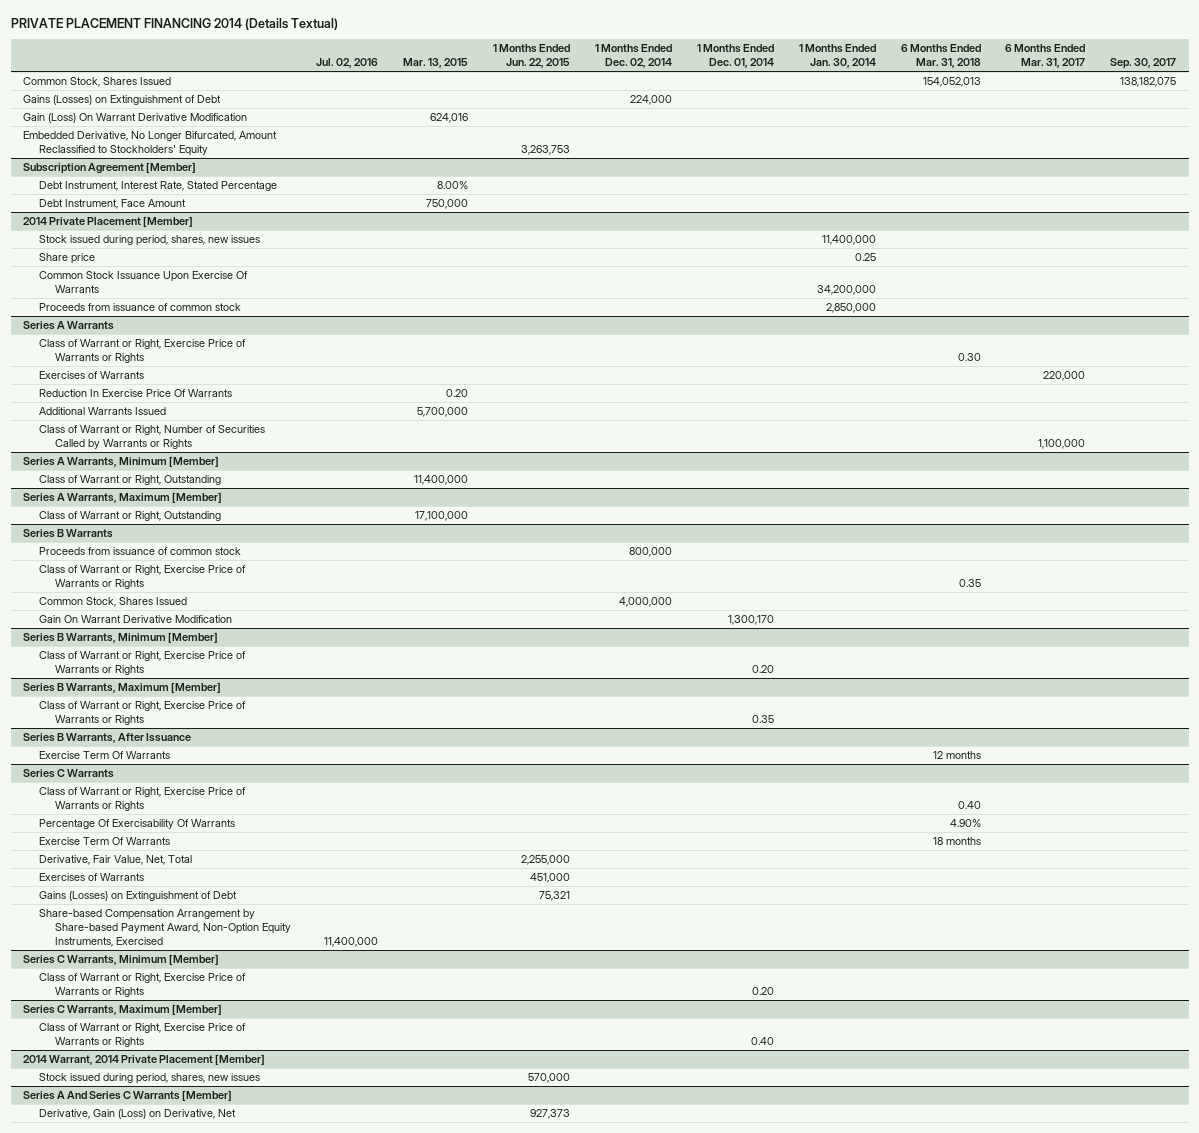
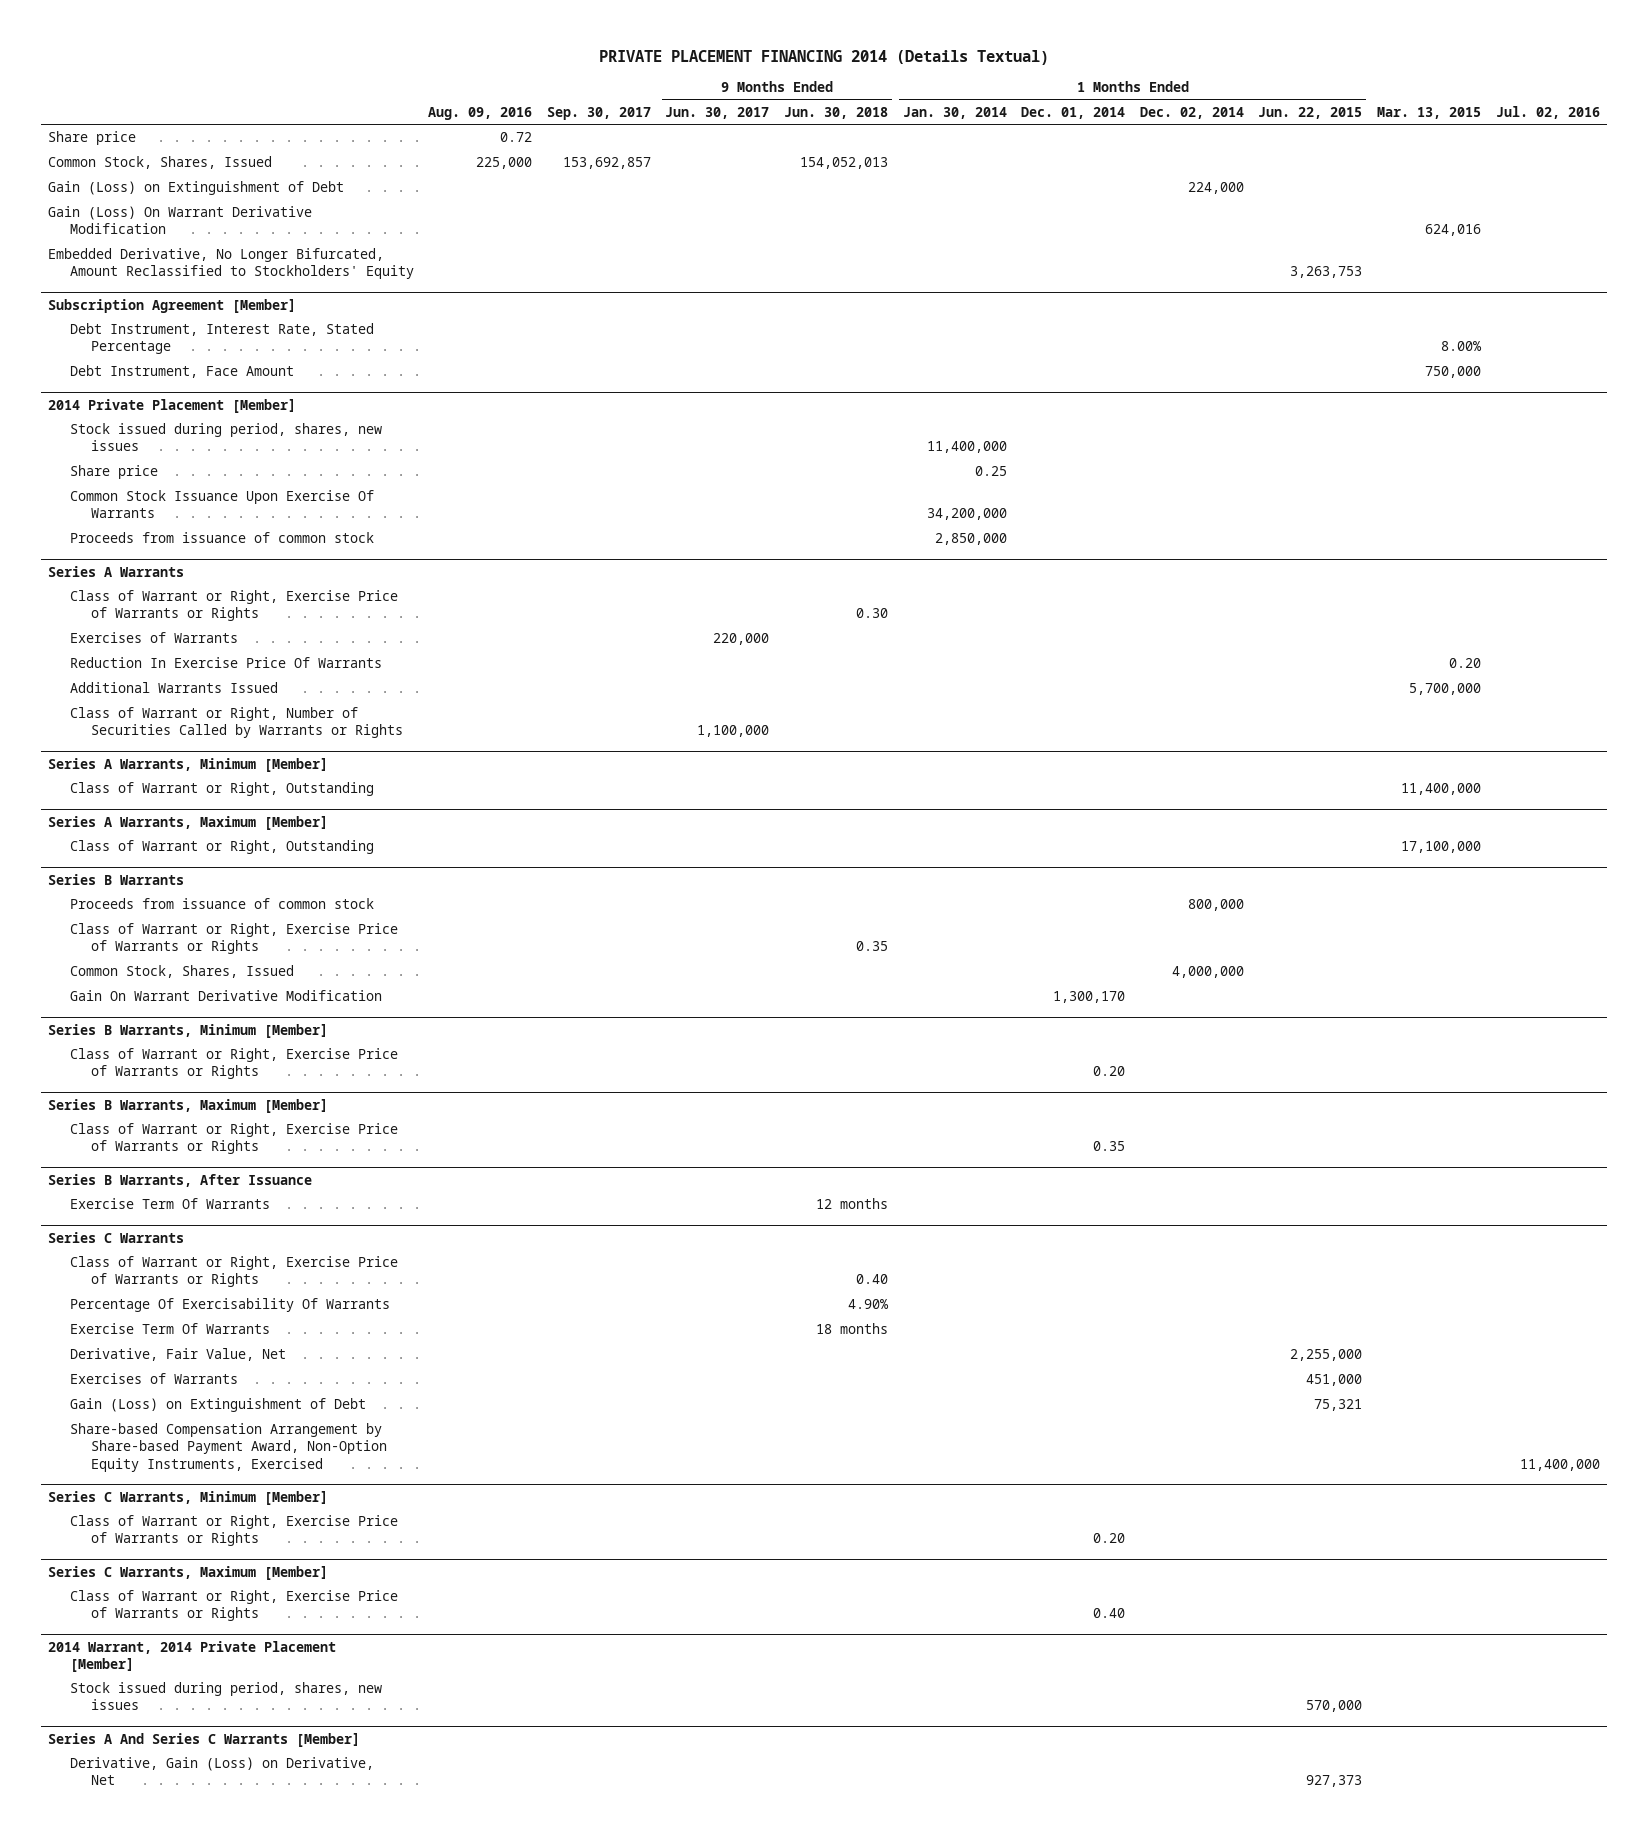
- | Jul. 02, 2016 | Mar. 13, 2015 | 1 Months Ended Jun. 22, 2015 | 1 Months Ended Dec. 02, 2014 | 1 Months Ended Dec. 01, 2014 | 1 Months Ended Jan. 30, 2014 | 6 Months Ended Mar. 31, 2018 | 6 Months Ended Mar. 31, 2017 | Sep. 30, 2017
+ | Aug. 09, 2016 | Sep. 30, 2017 | 9 Months Ended Jun. 30, 2017 | 9 Months Ended Jun. 30, 2018 | 1 Months Ended Jan. 30, 2014 | 1 Months Ended Dec. 01, 2014 | 1 Months Ended Dec. 02, 2014 | 1 Months Ended Jun. 22, 2015 | Mar. 13, 2015 | Jul. 02, 2016
- Common Stock, Shares Issued | | | | | | | 154,052,013 | | 138,182,075
- Gains (Losses) on Extinguishment of Debt | | | | 224,000 | | | | |
+ Share price | 0.72 | | | | | | | | |
+ Common Stock, Shares, Issued | 225,000 | 153,692,857 | | 154,052,013 | | | | | |
+ Gain (Loss) on Extinguishment of Debt | | | | | | | 224,000 | | |
@ Series B Warrants
- Common Stock, Shares Issued | | | | 4,000,000 | | | | |
+ Common Stock, Shares, Issued | | | | | | | 4,000,000 | | |
@ Series C Warrants
- Derivative, Fair Value, Net, Total | | | 2,255,000 | | | | | |
+ Derivative, Fair Value, Net | | | | | | | | 2,255,000 | |
- Gains (Losses) on Extinguishment of Debt | | | 75,321 | | | | | |
+ Gain (Loss) on Extinguishment of Debt | | | | | | | | 75,321 | |

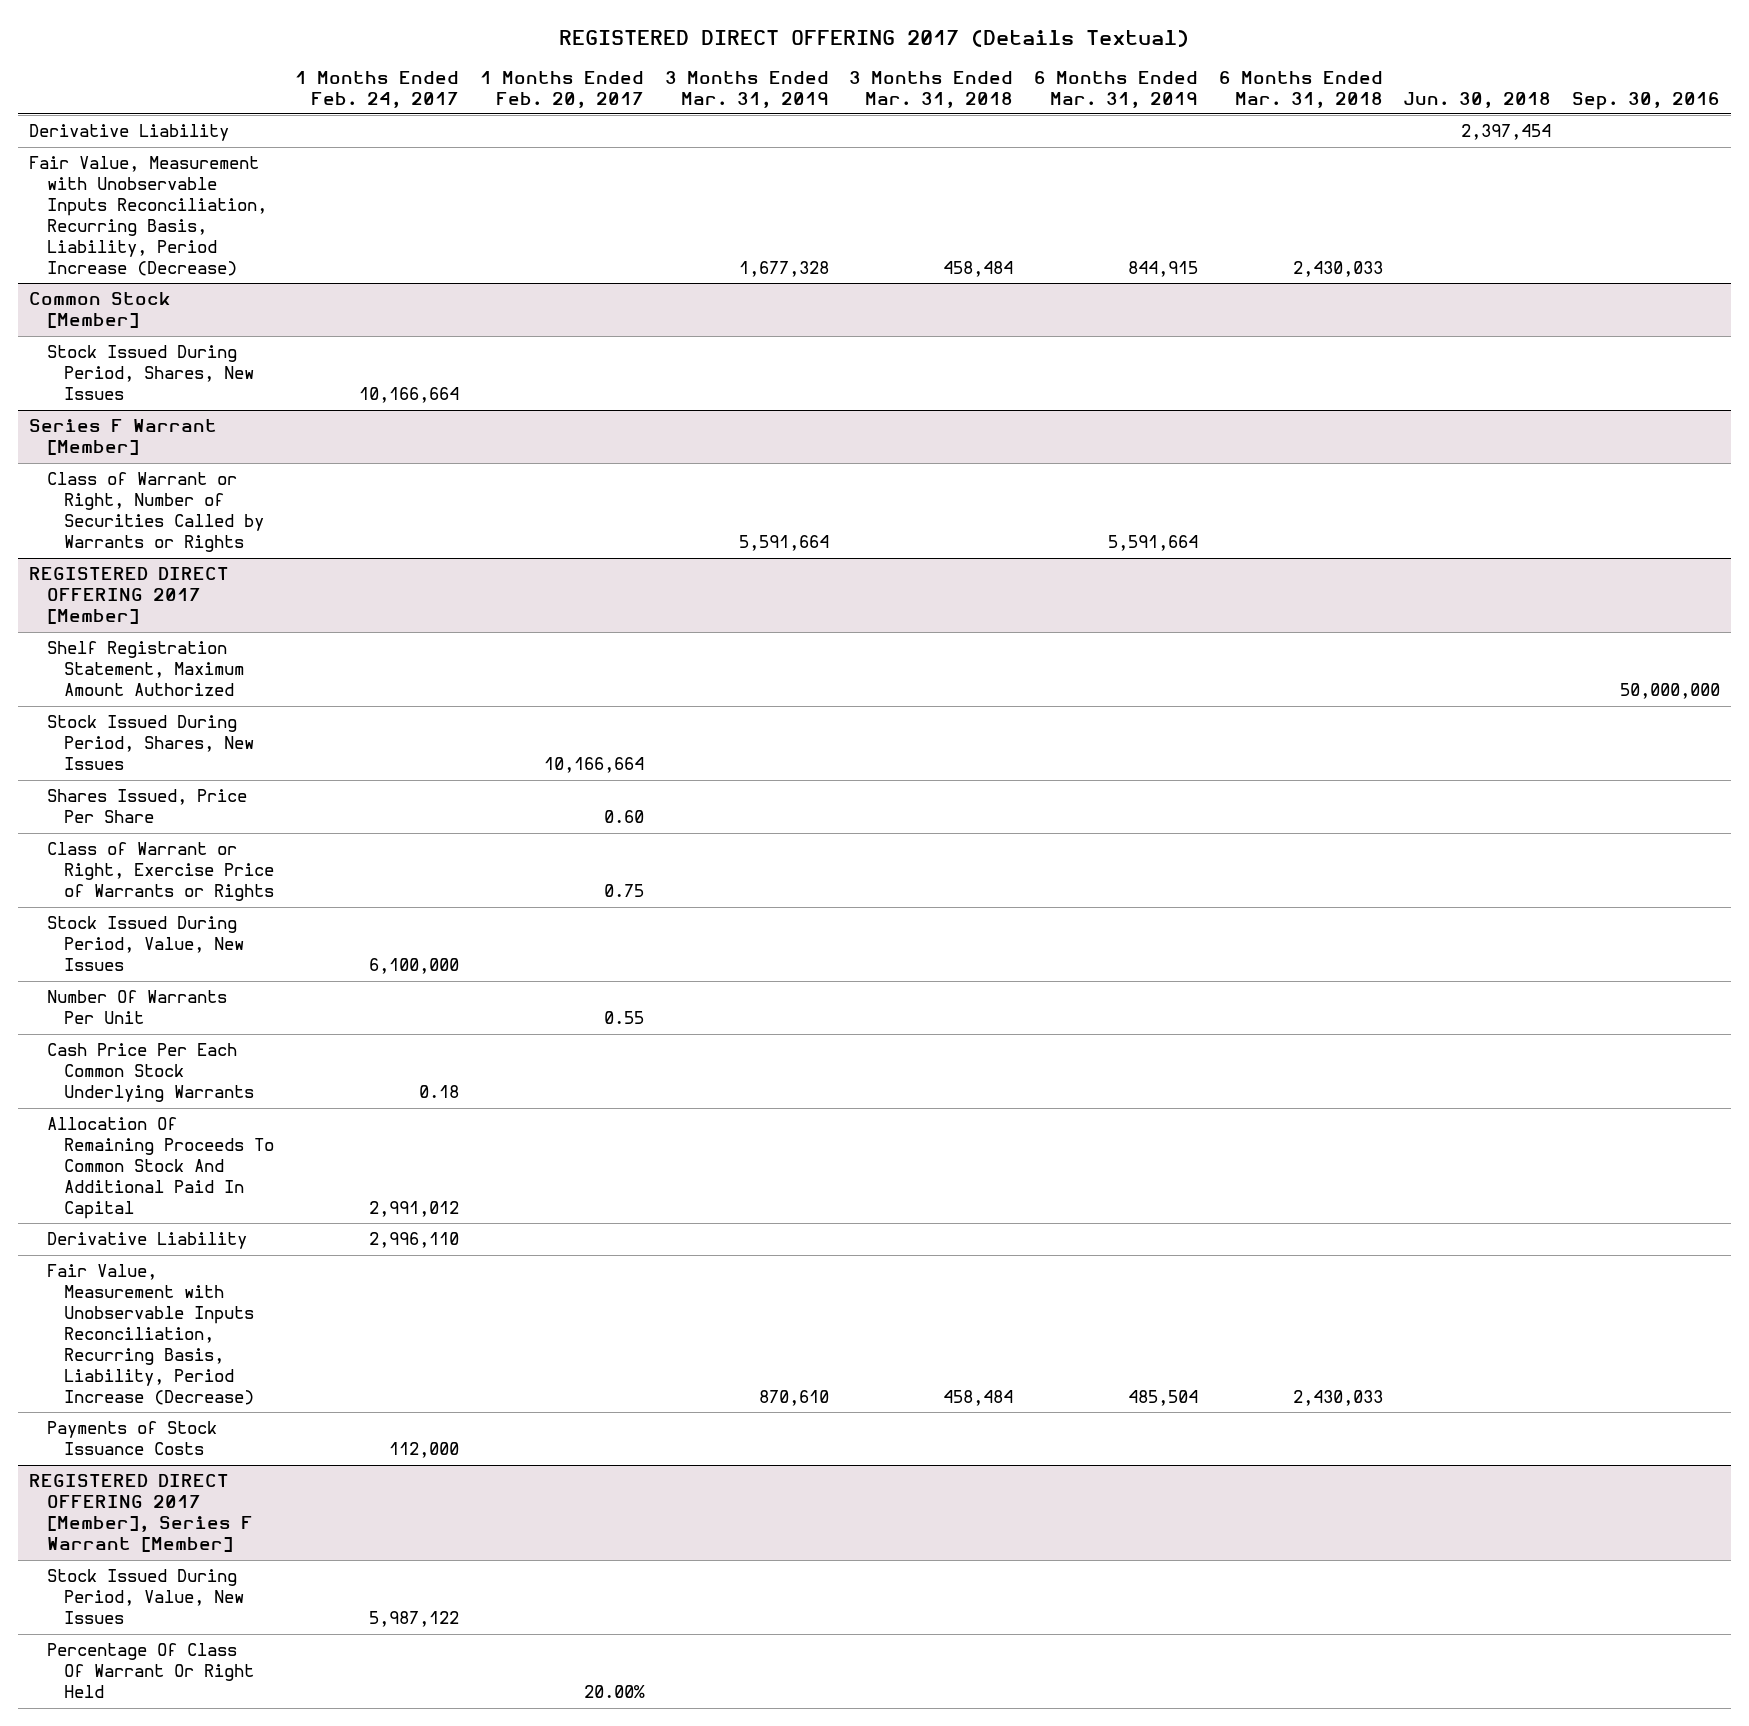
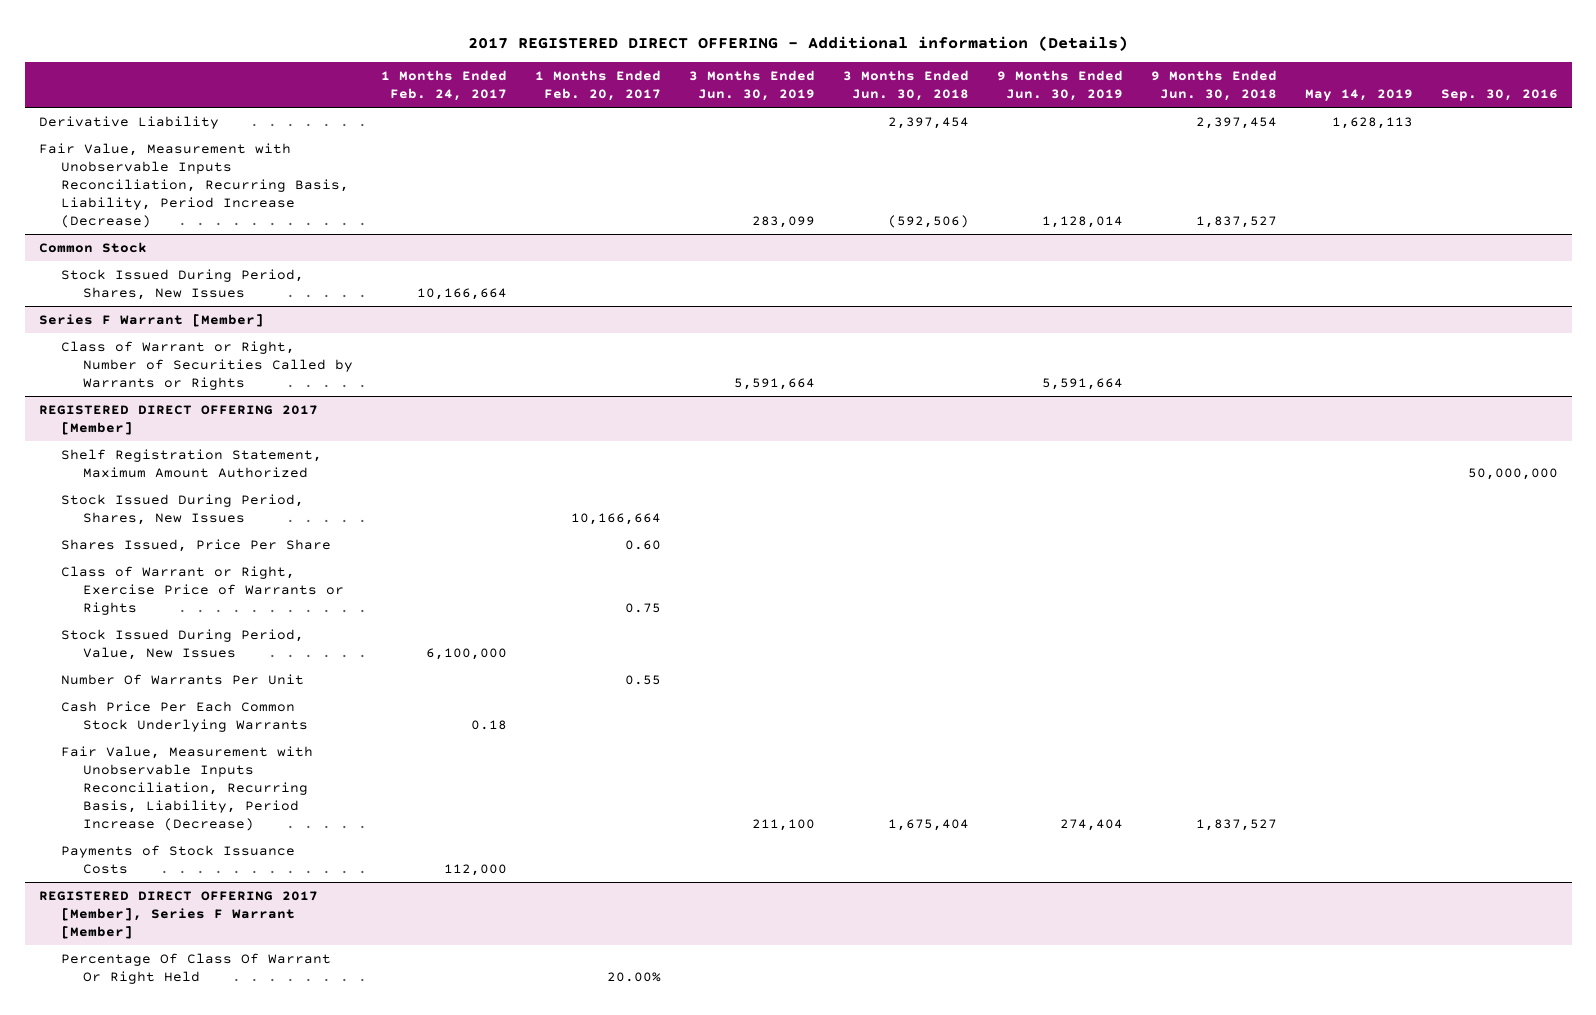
- REGISTERED DIRECT OFFERING 2017 (Details Textual)
+ 2017 REGISTERED DIRECT OFFERING - Additional information (Details)
- | 1 Months Ended Feb. 24, 2017 | 1 Months Ended Feb. 20, 2017 | 3 Months Ended Mar. 31, 2019 | 3 Months Ended Mar. 31, 2018 | 6 Months Ended Mar. 31, 2019 | 6 Months Ended Mar. 31, 2018 | Jun. 30, 2018 | Sep. 30, 2016
+ | 1 Months Ended Feb. 24, 2017 | 1 Months Ended Feb. 20, 2017 | 3 Months Ended Jun. 30, 2019 | 3 Months Ended Jun. 30, 2018 | 9 Months Ended Jun. 30, 2019 | 9 Months Ended Jun. 30, 2018 | May 14, 2019 | Sep. 30, 2016
- Common Stock [Member]
+ Common Stock
@ REGISTERED DIRECT OFFERING 2017 [Member]
- Allocation Of Remaining Proceeds To Common Stock And Additional Paid In Capital | 2,991,012 | | | | | | |
- Derivative Liability | 2,996,110 | | | | | | |
@ REGISTERED DIRECT OFFERING 2017 [Member], Series F Warrant [Member]
- Stock Issued During Period, Value, New Issues | 5,987,122 | | | | | | |

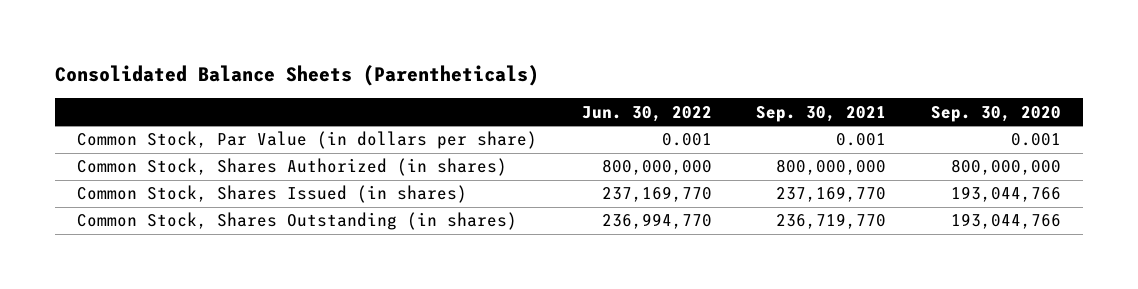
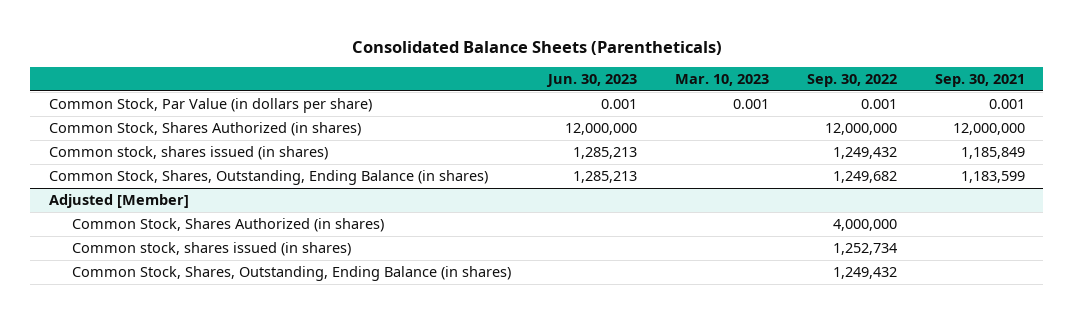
- | Jun. 30, 2022 | Sep. 30, 2021 | Sep. 30, 2020
+ | Jun. 30, 2023 | Mar. 10, 2023 | Sep. 30, 2022 | Sep. 30, 2021
- Common Stock, Shares Authorized (in shares) | 800,000,000 | 800,000,000 | 800,000,000
- Common Stock, Shares Issued (in shares) | 237,169,770 | 237,169,770 | 193,044,766
- Common Stock, Shares Outstanding (in shares) | 236,994,770 | 236,719,770 | 193,044,766
+ Common Stock, Shares Authorized (in shares) | 12,000,000 | | 12,000,000 | 12,000,000
+ Common stock, shares issued (in shares) | 1,285,213 | | 1,249,432 | 1,185,849
+ Common Stock, Shares, Outstanding, Ending Balance (in shares) | 1,285,213 | | 1,249,682 | 1,183,599
+ Adjusted [Member]
+ Common Stock, Shares Authorized (in shares) | | | 4,000,000 |
+ Common stock, shares issued (in shares) | | | 1,252,734 |
+ Common Stock, Shares, Outstanding, Ending Balance (in shares) | | | 1,249,432 |

